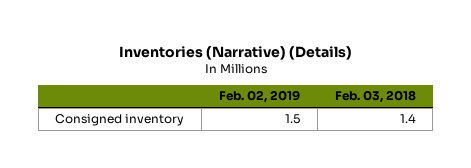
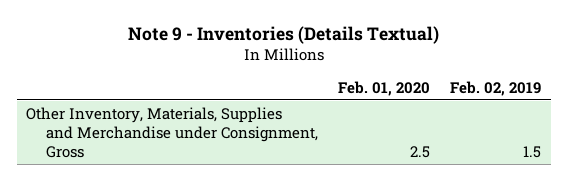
- Inventories (Narrative) (Details)
+ Note 9 - Inventories (Details Textual)
- | Feb. 02, 2019 | Feb. 03, 2018
+ | Feb. 01, 2020 | Feb. 02, 2019
- Consigned inventory | 1.5 | 1.4
+ Other Inventory, Materials, Supplies and Merchandise under Consignment, Gross | 2.5 | 1.5

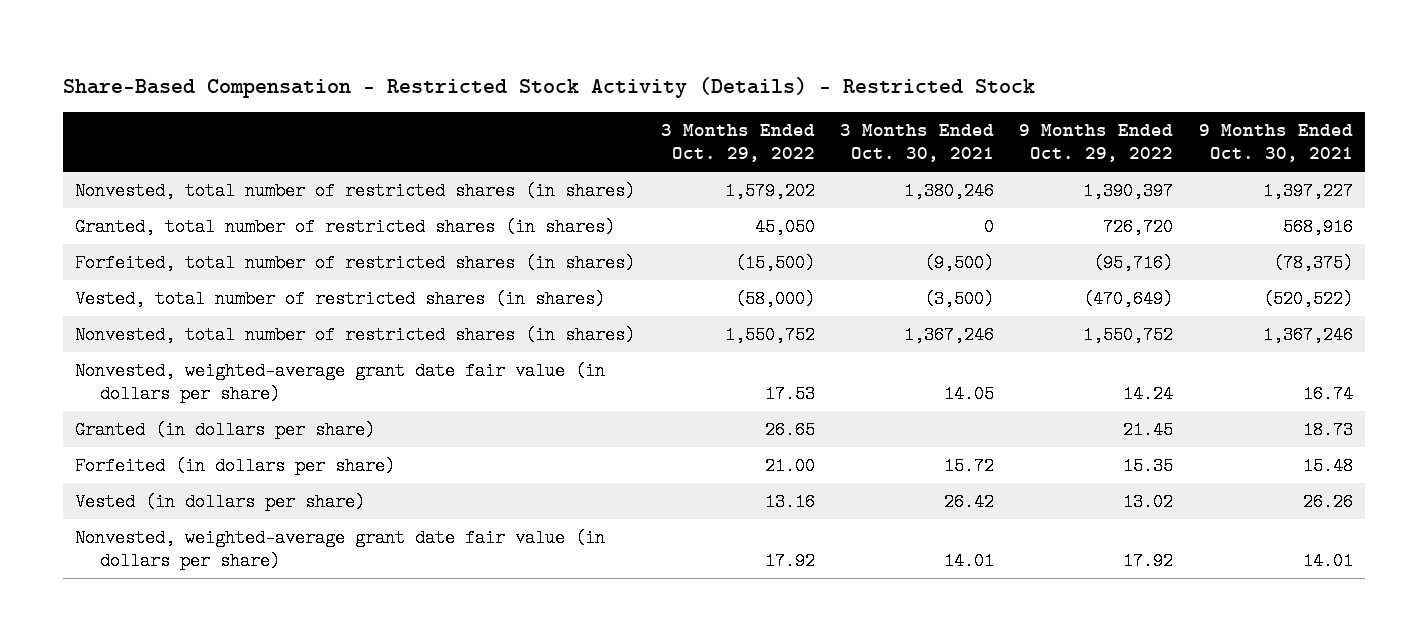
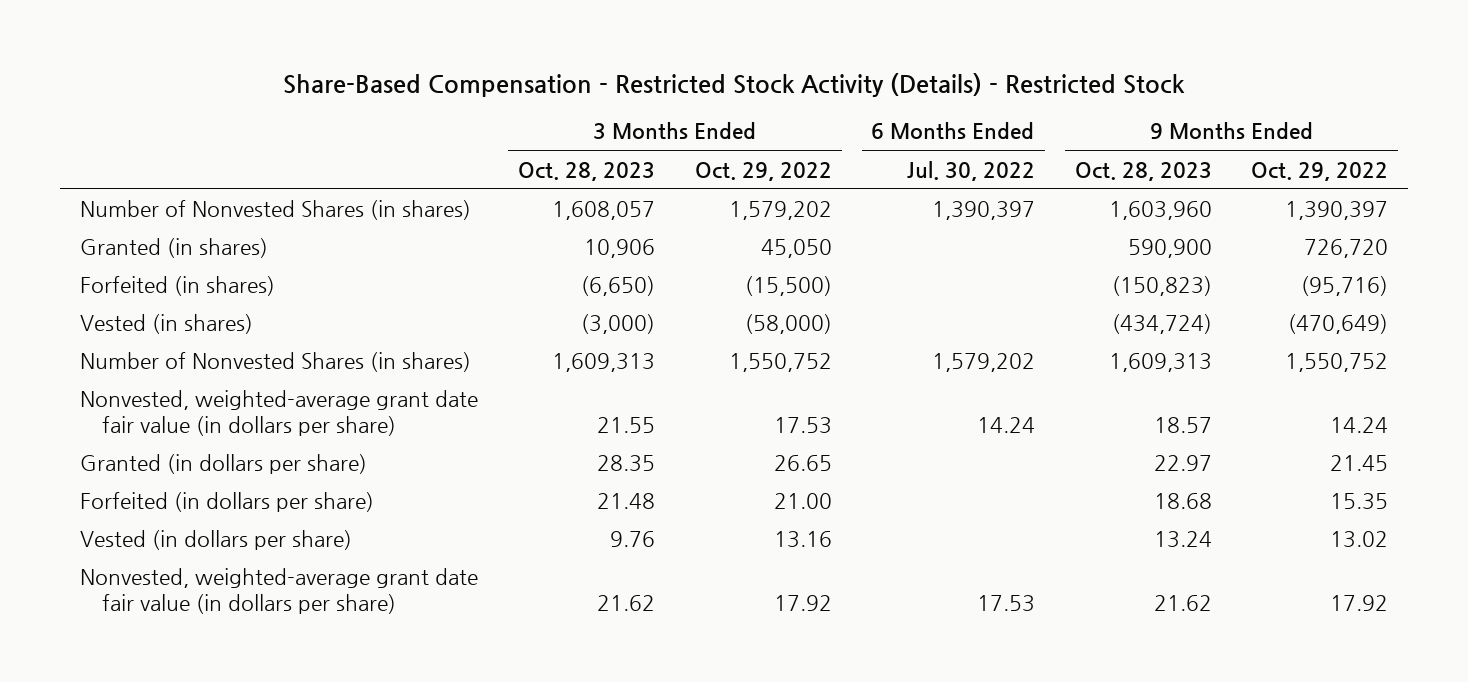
- | 3 Months Ended Oct. 29, 2022 | 3 Months Ended Oct. 30, 2021 | 9 Months Ended Oct. 29, 2022 | 9 Months Ended Oct. 30, 2021
+ | 3 Months Ended Oct. 28, 2023 | 3 Months Ended Oct. 29, 2022 | 6 Months Ended Jul. 30, 2022 | 9 Months Ended Oct. 28, 2023 | 9 Months Ended Oct. 29, 2022
- Nonvested, total number of restricted shares (in shares) | 1,579,202 | 1,380,246 | 1,390,397 | 1,397,227
- Granted, total number of restricted shares (in shares) | 45,050 | 0 | 726,720 | 568,916
- Forfeited, total number of restricted shares (in shares) | (15,500) | (9,500) | (95,716) | (78,375)
- Vested, total number of restricted shares (in shares) | (58,000) | (3,500) | (470,649) | (520,522)
- Nonvested, total number of restricted shares (in shares) | 1,550,752 | 1,367,246 | 1,550,752 | 1,367,246
+ Number of Nonvested Shares (in shares) | 1,608,057 | 1,579,202 | 1,390,397 | 1,603,960 | 1,390,397
+ Granted (in shares) | 10,906 | 45,050 | | 590,900 | 726,720
+ Forfeited (in shares) | (6,650) | (15,500) | | (150,823) | (95,716)
+ Vested (in shares) | (3,000) | (58,000) | | (434,724) | (470,649)
+ Number of Nonvested Shares (in shares) | 1,609,313 | 1,550,752 | 1,579,202 | 1,609,313 | 1,550,752

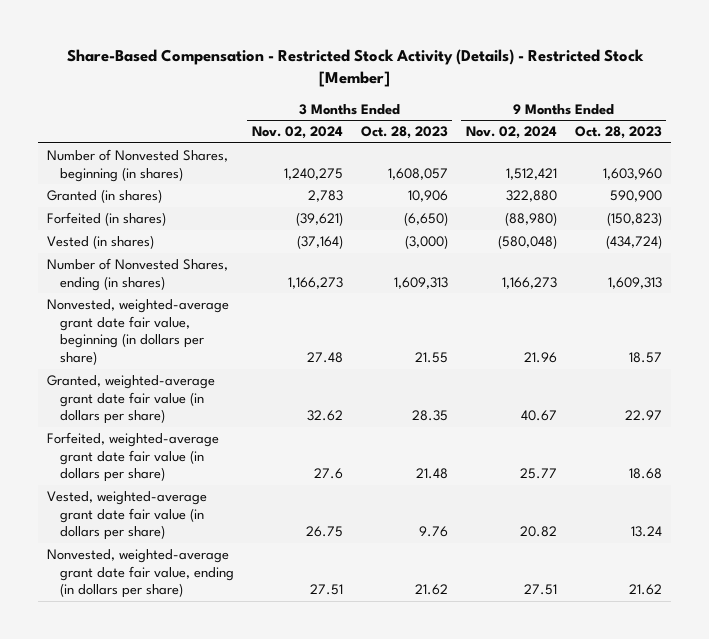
- Share-Based Compensation - Restricted Stock Activity (Details) - Restricted Stock
+ Share-Based Compensation - Restricted Stock Activity (Details) - Restricted Stock [Member]
- | 3 Months Ended Oct. 28, 2023 | 3 Months Ended Oct. 29, 2022 | 6 Months Ended Jul. 30, 2022 | 9 Months Ended Oct. 28, 2023 | 9 Months Ended Oct. 29, 2022
+ | 3 Months Ended Nov. 02, 2024 | 3 Months Ended Oct. 28, 2023 | 9 Months Ended Nov. 02, 2024 | 9 Months Ended Oct. 28, 2023
- Number of Nonvested Shares (in shares) | 1,608,057 | 1,579,202 | 1,390,397 | 1,603,960 | 1,390,397
+ Number of Nonvested Shares, beginning (in shares) | 1,240,275 | 1,608,057 | 1,512,421 | 1,603,960
- Number of Nonvested Shares (in shares) | 1,609,313 | 1,550,752 | 1,579,202 | 1,609,313 | 1,550,752
- Nonvested, weighted-average grant date fair value (in dollars per share) | 21.55 | 17.53 | 14.24 | 18.57 | 14.24
- Granted (in dollars per share) | 28.35 | 26.65 | | 22.97 | 21.45
- Forfeited (in dollars per share) | 21.48 | 21.00 | | 18.68 | 15.35
- Vested (in dollars per share) | 9.76 | 13.16 | | 13.24 | 13.02
- Nonvested, weighted-average grant date fair value (in dollars per share) | 21.62 | 17.92 | 17.53 | 21.62 | 17.92
+ Number of Nonvested Shares, ending (in shares) | 1,166,273 | 1,609,313 | 1,166,273 | 1,609,313
+ Nonvested, weighted-average grant date fair value, beginning (in dollars per share) | 27.48 | 21.55 | 21.96 | 18.57
+ Granted, weighted-average grant date fair value (in dollars per share) | 32.62 | 28.35 | 40.67 | 22.97
+ Forfeited, weighted-average grant date fair value (in dollars per share) | 27.6 | 21.48 | 25.77 | 18.68
+ Vested, weighted-average grant date fair value (in dollars per share) | 26.75 | 9.76 | 20.82 | 13.24
+ Nonvested, weighted-average grant date fair value, ending (in dollars per share) | 27.51 | 21.62 | 27.51 | 21.62

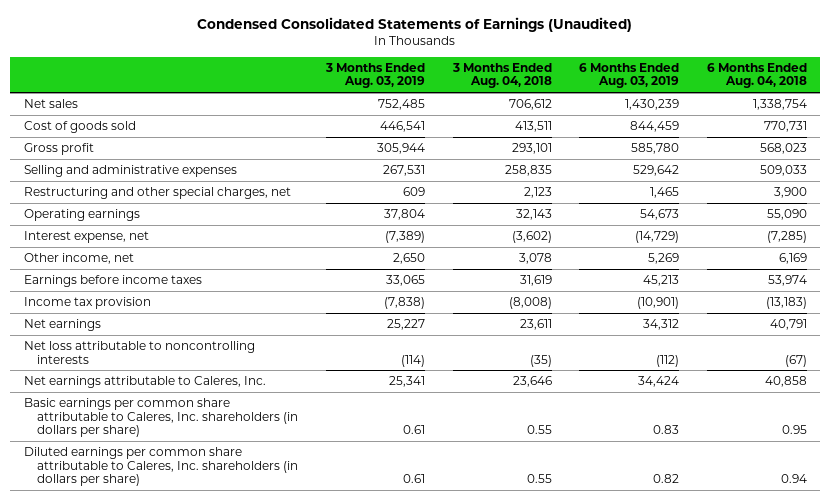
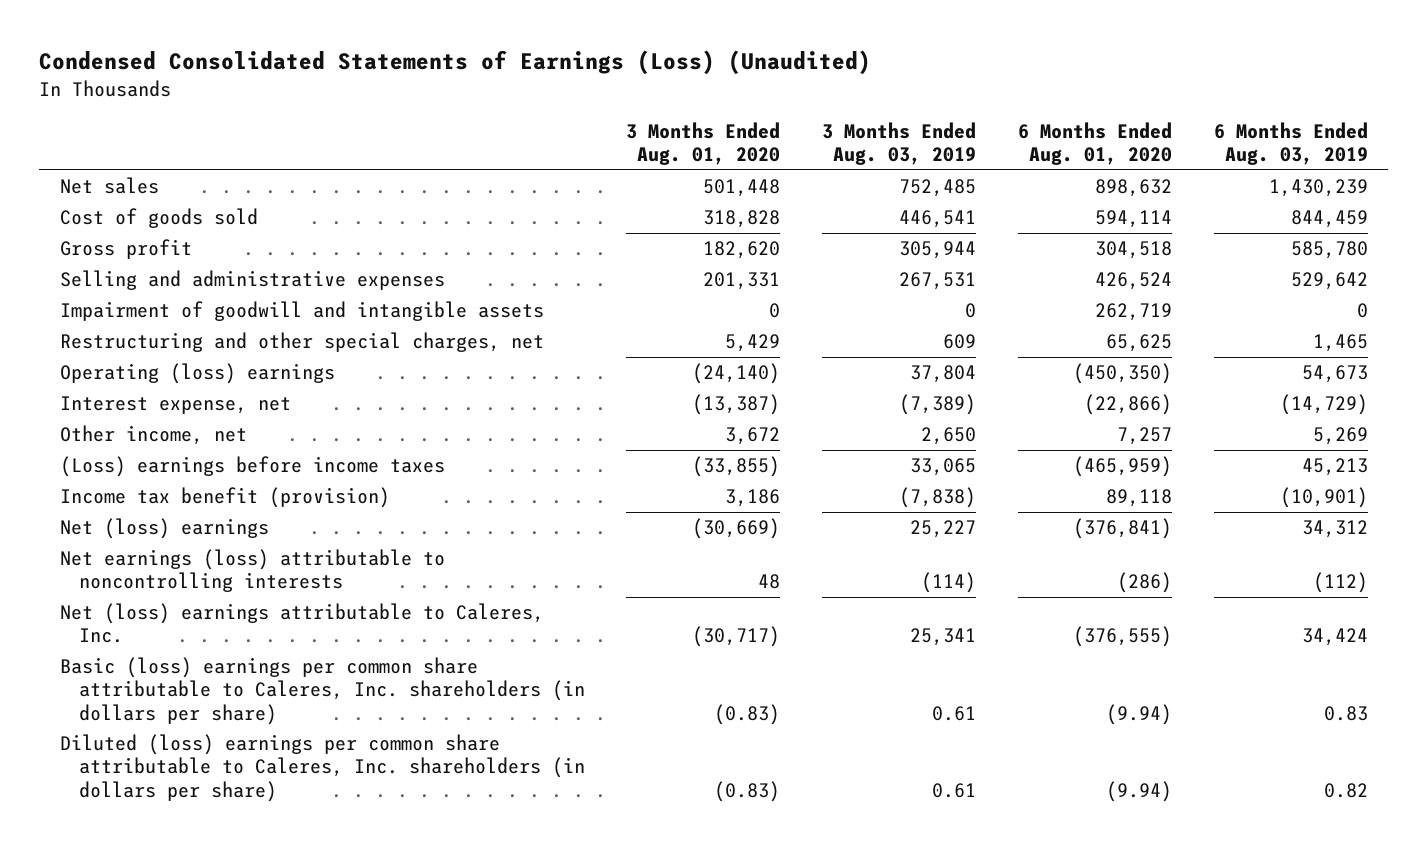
- Condensed Consolidated Statements of Earnings (Unaudited)
+ Condensed Consolidated Statements of Earnings (Loss) (Unaudited)
- | 3 Months Ended Aug. 03, 2019 | 3 Months Ended Aug. 04, 2018 | 6 Months Ended Aug. 03, 2019 | 6 Months Ended Aug. 04, 2018
+ | 3 Months Ended Aug. 01, 2020 | 3 Months Ended Aug. 03, 2019 | 6 Months Ended Aug. 01, 2020 | 6 Months Ended Aug. 03, 2019
+ Impairment of goodwill and intangible assets | 0 | 0 | 262,719 | 0
- Operating earnings | 37,804 | 32,143 | 54,673 | 55,090
+ Operating (loss) earnings | (24,140) | 37,804 | (450,350) | 54,673
- Earnings before income taxes | 33,065 | 31,619 | 45,213 | 53,974
- Income tax provision | (7,838) | (8,008) | (10,901) | (13,183)
- Net earnings | 25,227 | 23,611 | 34,312 | 40,791
- Net loss attributable to noncontrolling interests | (114) | (35) | (112) | (67)
- Net earnings attributable to Caleres, Inc. | 25,341 | 23,646 | 34,424 | 40,858
- Basic earnings per common share attributable to Caleres, Inc. shareholders (in dollars per share) | 0.61 | 0.55 | 0.83 | 0.95
- Diluted earnings per common share attributable to Caleres, Inc. shareholders (in dollars per share) | 0.61 | 0.55 | 0.82 | 0.94
+ (Loss) earnings before income taxes | (33,855) | 33,065 | (465,959) | 45,213
+ Income tax benefit (provision) | 3,186 | (7,838) | 89,118 | (10,901)
+ Net (loss) earnings | (30,669) | 25,227 | (376,841) | 34,312
+ Net earnings (loss) attributable to noncontrolling interests | 48 | (114) | (286) | (112)
+ Net (loss) earnings attributable to Caleres, Inc. | (30,717) | 25,341 | (376,555) | 34,424
+ Basic (loss) earnings per common share attributable to Caleres, Inc. shareholders (in dollars per share) | (0.83) | 0.61 | (9.94) | 0.83
+ Diluted (loss) earnings per common share attributable to Caleres, Inc. shareholders (in dollars per share) | (0.83) | 0.61 | (9.94) | 0.82

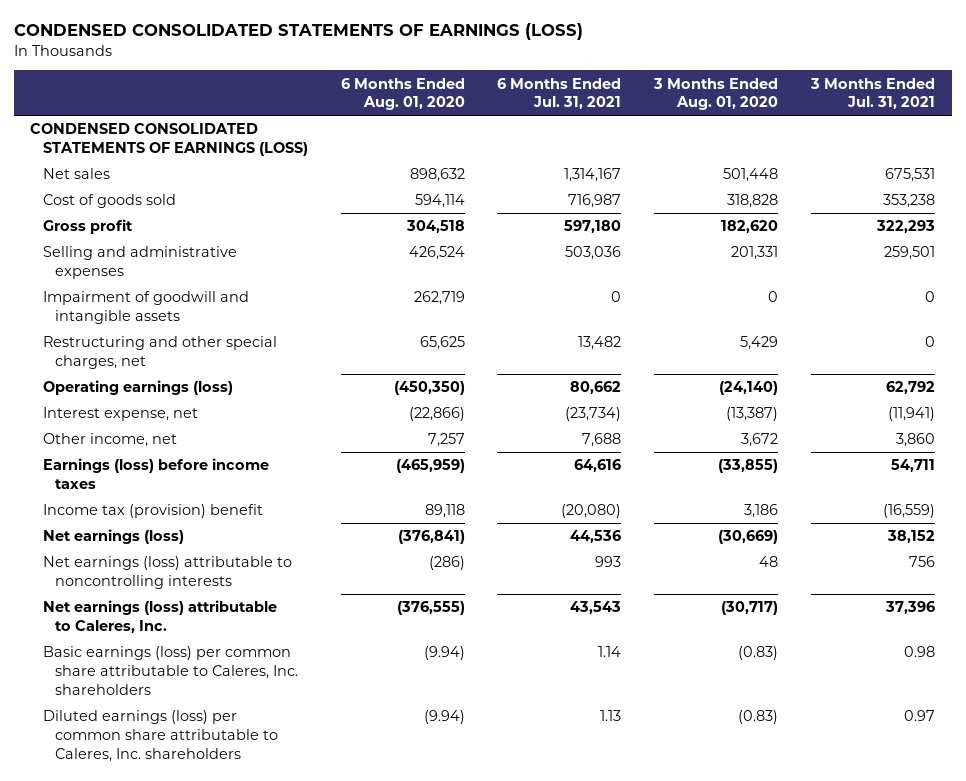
- Condensed Consolidated Statements of Earnings (Loss) (Unaudited)
+ CONDENSED CONSOLIDATED STATEMENTS OF EARNINGS (LOSS)
- | 3 Months Ended Aug. 01, 2020 | 3 Months Ended Aug. 03, 2019 | 6 Months Ended Aug. 01, 2020 | 6 Months Ended Aug. 03, 2019
+ | 6 Months Ended Aug. 01, 2020 | 6 Months Ended Jul. 31, 2021 | 3 Months Ended Aug. 01, 2020 | 3 Months Ended Jul. 31, 2021
+ CONDENSED CONSOLIDATED STATEMENTS OF EARNINGS (LOSS)
- Operating (loss) earnings | (24,140) | 37,804 | (450,350) | 54,673
+ Operating earnings (loss) | (450,350) | 80,662 | (24,140) | 62,792
- (Loss) earnings before income taxes | (33,855) | 33,065 | (465,959) | 45,213
- Income tax benefit (provision) | 3,186 | (7,838) | 89,118 | (10,901)
- Net (loss) earnings | (30,669) | 25,227 | (376,841) | 34,312
+ Earnings (loss) before income taxes | (465,959) | 64,616 | (33,855) | 54,711
+ Income tax (provision) benefit | 89,118 | (20,080) | 3,186 | (16,559)
+ Net earnings (loss) | (376,841) | 44,536 | (30,669) | 38,152
- Net (loss) earnings attributable to Caleres, Inc. | (30,717) | 25,341 | (376,555) | 34,424
- Basic (loss) earnings per common share attributable to Caleres, Inc. shareholders (in dollars per share) | (0.83) | 0.61 | (9.94) | 0.83
- Diluted (loss) earnings per common share attributable to Caleres, Inc. shareholders (in dollars per share) | (0.83) | 0.61 | (9.94) | 0.82
+ Net earnings (loss) attributable to Caleres, Inc. | (376,555) | 43,543 | (30,717) | 37,396
+ Basic earnings (loss) per common share attributable to Caleres, Inc. shareholders | (9.94) | 1.14 | (0.83) | 0.98
+ Diluted earnings (loss) per common share attributable to Caleres, Inc. shareholders | (9.94) | 1.13 | (0.83) | 0.97

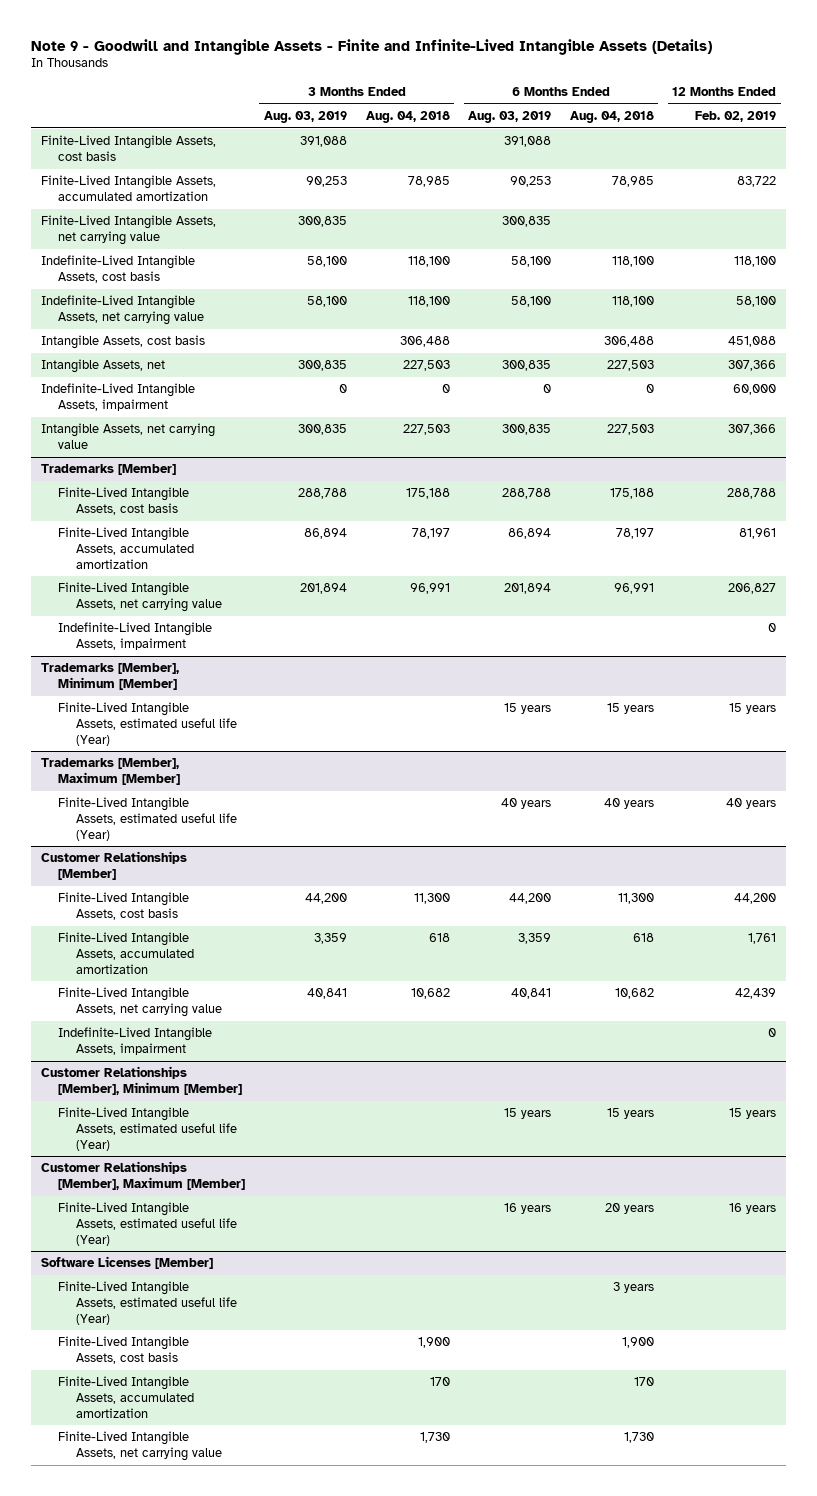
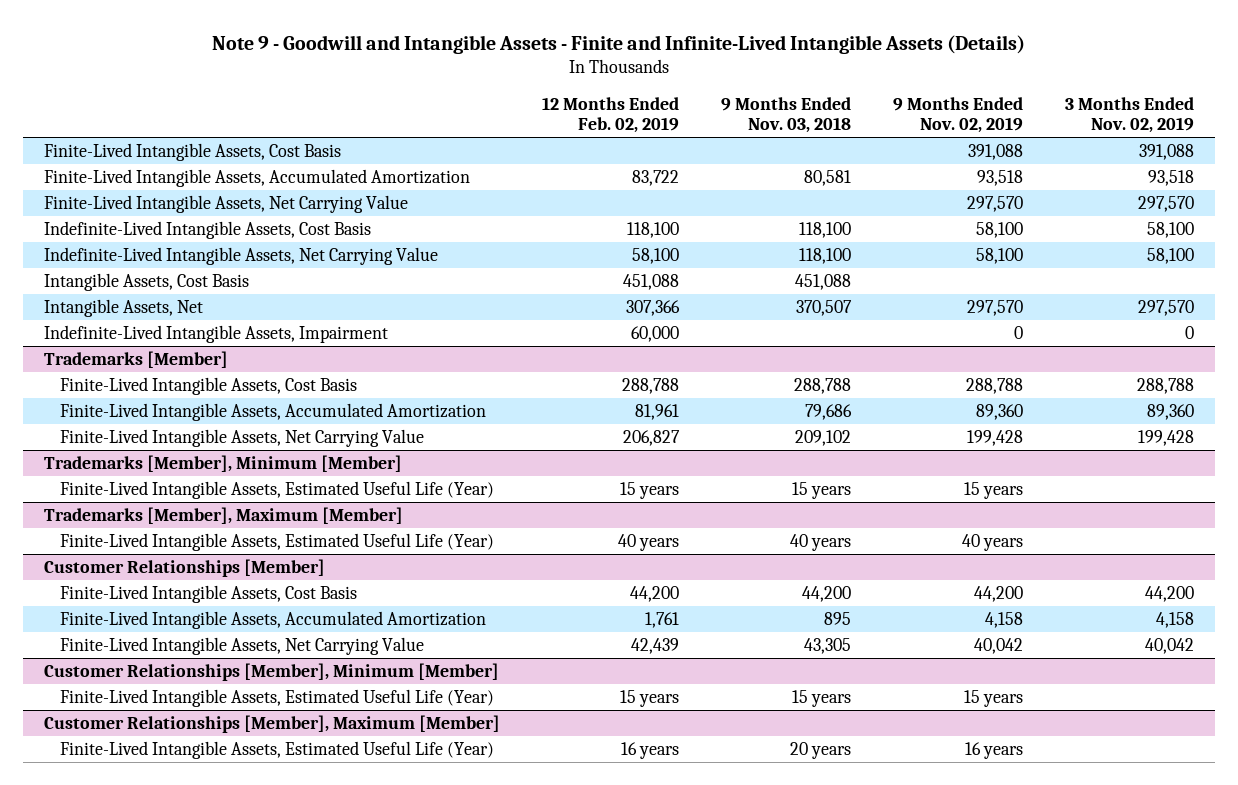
- | 3 Months Ended Aug. 03, 2019 | 3 Months Ended Aug. 04, 2018 | 6 Months Ended Aug. 03, 2019 | 6 Months Ended Aug. 04, 2018 | 12 Months Ended Feb. 02, 2019
+ | 12 Months Ended Feb. 02, 2019 | 9 Months Ended Nov. 03, 2018 | 9 Months Ended Nov. 02, 2019 | 3 Months Ended Nov. 02, 2019
- Finite-Lived Intangible Assets, cost basis | 391,088 | | 391,088 | |
- Finite-Lived Intangible Assets, accumulated amortization | 90,253 | 78,985 | 90,253 | 78,985 | 83,722
- Finite-Lived Intangible Assets, net carrying value | 300,835 | | 300,835 | |
- Indefinite-Lived Intangible Assets, cost basis | 58,100 | 118,100 | 58,100 | 118,100 | 118,100
- Indefinite-Lived Intangible Assets, net carrying value | 58,100 | 118,100 | 58,100 | 118,100 | 58,100
- Intangible Assets, cost basis | | 306,488 | | 306,488 | 451,088
- Intangible Assets, net | 300,835 | 227,503 | 300,835 | 227,503 | 307,366
- Indefinite-Lived Intangible Assets, impairment | 0 | 0 | 0 | 0 | 60,000
- Intangible Assets, net carrying value | 300,835 | 227,503 | 300,835 | 227,503 | 307,366
+ Finite-Lived Intangible Assets, Cost Basis | | | 391,088 | 391,088
+ Finite-Lived Intangible Assets, Accumulated Amortization | 83,722 | 80,581 | 93,518 | 93,518
+ Finite-Lived Intangible Assets, Net Carrying Value | | | 297,570 | 297,570
+ Indefinite-Lived Intangible Assets, Cost Basis | 118,100 | 118,100 | 58,100 | 58,100
+ Indefinite-Lived Intangible Assets, Net Carrying Value | 58,100 | 118,100 | 58,100 | 58,100
+ Intangible Assets, Cost Basis | 451,088 | 451,088 | |
+ Intangible Assets, Net | 307,366 | 370,507 | 297,570 | 297,570
+ Indefinite-Lived Intangible Assets, Impairment | 60,000 | | 0 | 0
@ Trademarks [Member]
- Finite-Lived Intangible Assets, cost basis | 288,788 | 175,188 | 288,788 | 175,188 | 288,788
- Finite-Lived Intangible Assets, accumulated amortization | 86,894 | 78,197 | 86,894 | 78,197 | 81,961
- Finite-Lived Intangible Assets, net carrying value | 201,894 | 96,991 | 201,894 | 96,991 | 206,827
- Indefinite-Lived Intangible Assets, impairment | | | | | 0
+ Finite-Lived Intangible Assets, Cost Basis | 288,788 | 288,788 | 288,788 | 288,788
+ Finite-Lived Intangible Assets, Accumulated Amortization | 81,961 | 79,686 | 89,360 | 89,360
+ Finite-Lived Intangible Assets, Net Carrying Value | 206,827 | 209,102 | 199,428 | 199,428
@ Trademarks [Member], Minimum [Member]
- Finite-Lived Intangible Assets, estimated useful life (Year) | | | 15 years | 15 years | 15 years
+ Finite-Lived Intangible Assets, Estimated Useful Life (Year) | 15 years | 15 years | 15 years |
@ Trademarks [Member], Maximum [Member]
- Finite-Lived Intangible Assets, estimated useful life (Year) | | | 40 years | 40 years | 40 years
+ Finite-Lived Intangible Assets, Estimated Useful Life (Year) | 40 years | 40 years | 40 years |
@ Customer Relationships [Member]
- Finite-Lived Intangible Assets, cost basis | 44,200 | 11,300 | 44,200 | 11,300 | 44,200
- Finite-Lived Intangible Assets, accumulated amortization | 3,359 | 618 | 3,359 | 618 | 1,761
- Finite-Lived Intangible Assets, net carrying value | 40,841 | 10,682 | 40,841 | 10,682 | 42,439
- Indefinite-Lived Intangible Assets, impairment | | | | | 0
+ Finite-Lived Intangible Assets, Cost Basis | 44,200 | 44,200 | 44,200 | 44,200
+ Finite-Lived Intangible Assets, Accumulated Amortization | 1,761 | 895 | 4,158 | 4,158
+ Finite-Lived Intangible Assets, Net Carrying Value | 42,439 | 43,305 | 40,042 | 40,042
@ Customer Relationships [Member], Minimum [Member]
- Finite-Lived Intangible Assets, estimated useful life (Year) | | | 15 years | 15 years | 15 years
+ Finite-Lived Intangible Assets, Estimated Useful Life (Year) | 15 years | 15 years | 15 years |
@ Customer Relationships [Member], Maximum [Member]
- Finite-Lived Intangible Assets, estimated useful life (Year) | | | 16 years | 20 years | 16 years
- Software Licenses [Member]
- Finite-Lived Intangible Assets, estimated useful life (Year) | | | | 3 years |
- Finite-Lived Intangible Assets, cost basis | | 1,900 | | 1,900 |
- Finite-Lived Intangible Assets, accumulated amortization | | 170 | | 170 |
- Finite-Lived Intangible Assets, net carrying value | | 1,730 | | 1,730 |
@ Customer Relationships [Member], Maximum [Member]
+ Finite-Lived Intangible Assets, Estimated Useful Life (Year) | 16 years | 20 years | 16 years |

